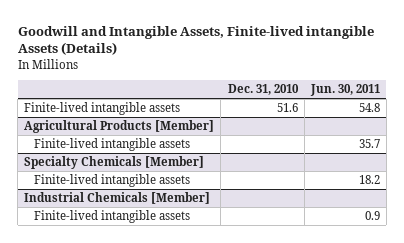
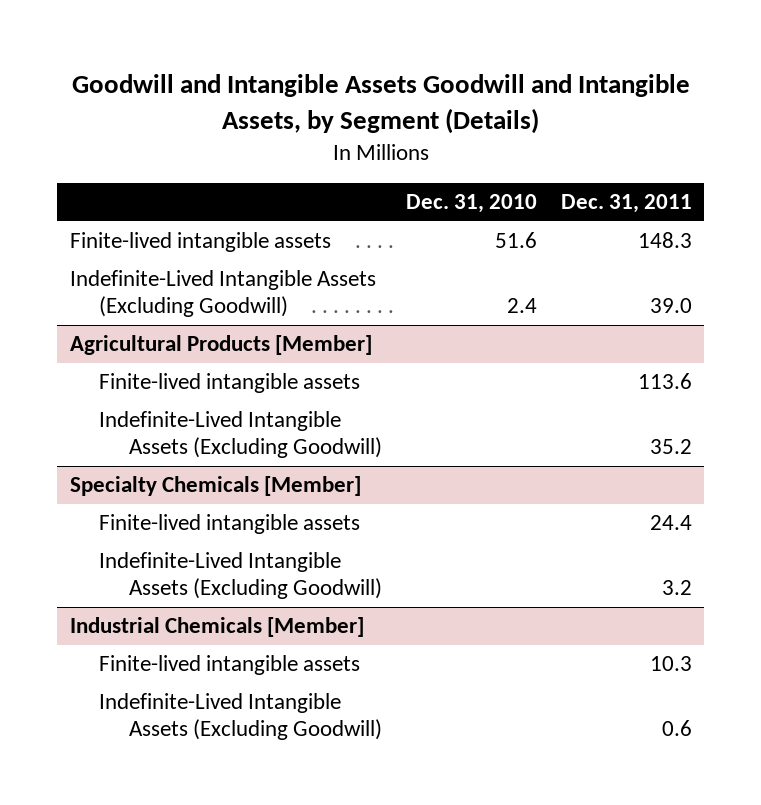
- Goodwill and Intangible Assets, Finite-lived intangible Assets (Details)
+ Goodwill and Intangible Assets Goodwill and Intangible Assets, by Segment (Details)
- | Dec. 31, 2010 | Jun. 30, 2011
+ | Dec. 31, 2010 | Dec. 31, 2011
+ Indefinite-Lived Intangible Assets (Excluding Goodwill) | 2.4 | 39.0
@ Agricultural Products [Member]
+ Indefinite-Lived Intangible Assets (Excluding Goodwill) | | 35.2
@ Specialty Chemicals [Member]
+ Indefinite-Lived Intangible Assets (Excluding Goodwill) | | 3.2
@ Industrial Chemicals [Member]
+ Indefinite-Lived Intangible Assets (Excluding Goodwill) | | 0.6

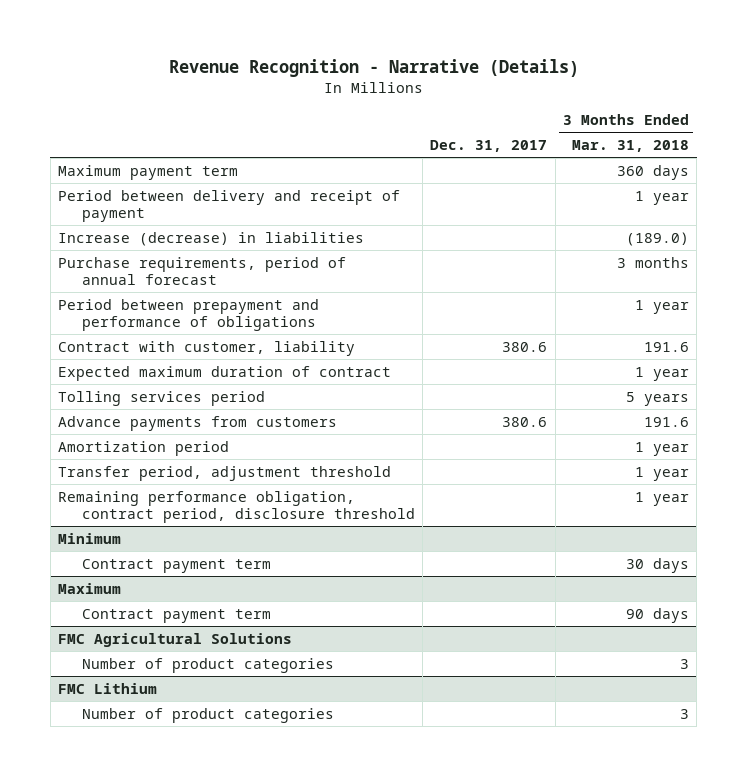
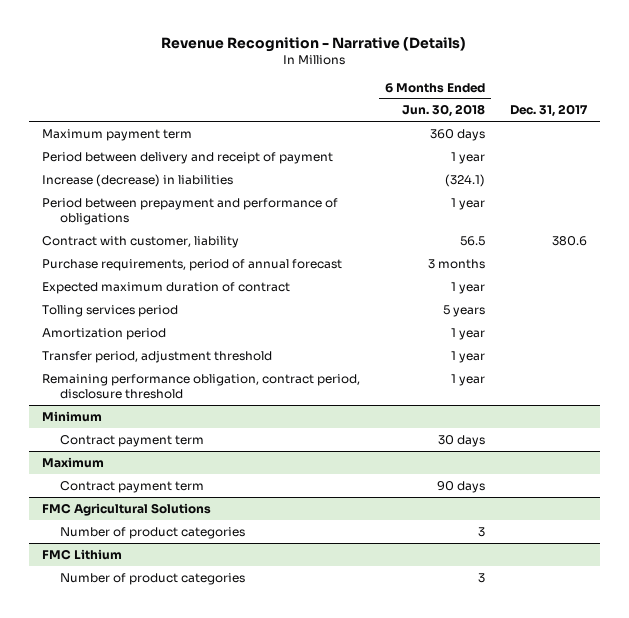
- | Dec. 31, 2017 | 3 Months Ended Mar. 31, 2018
+ | 6 Months Ended Jun. 30, 2018 | Dec. 31, 2017
moved down: Purchase requirements, period of annual forecast | 3 months |
- Advance payments from customers | 380.6 | 191.6

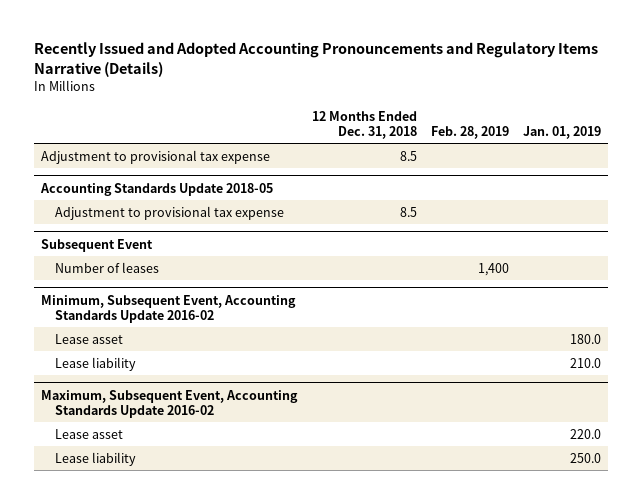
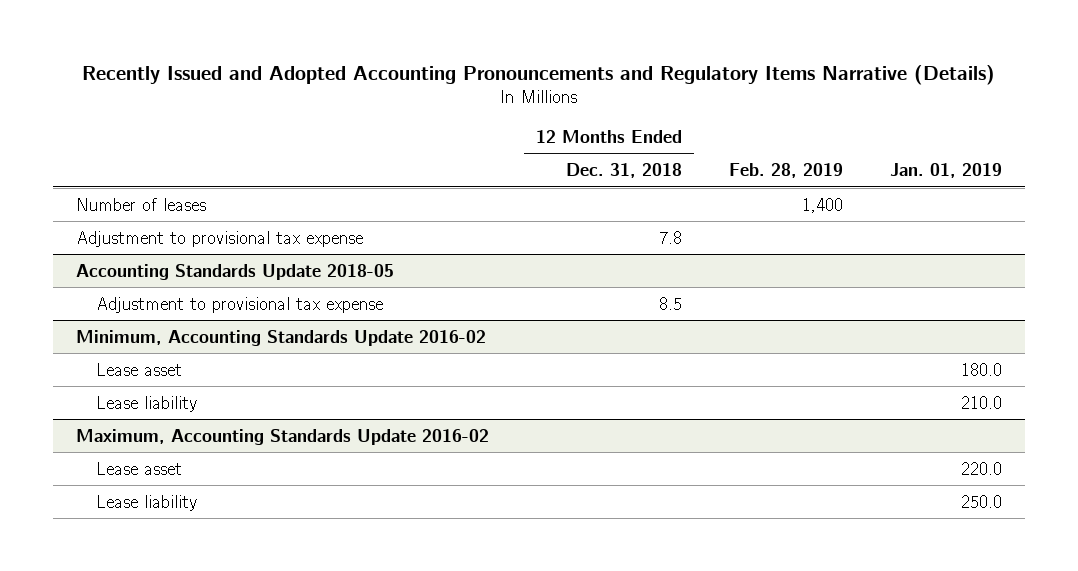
- Adjustment to provisional tax expense | 8.5 | |
+ Number of leases | | 1,400 |
+ Adjustment to provisional tax expense | 7.8 | |
- Subsequent Event
- Number of leases | | 1,400 |
- Minimum, Subsequent Event, Accounting Standards Update 2016-02
+ Minimum, Accounting Standards Update 2016-02
- Maximum, Subsequent Event, Accounting Standards Update 2016-02
+ Maximum, Accounting Standards Update 2016-02

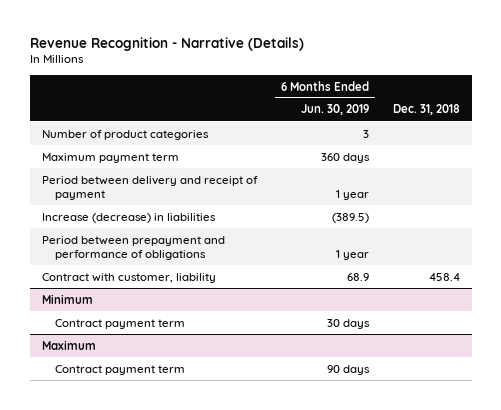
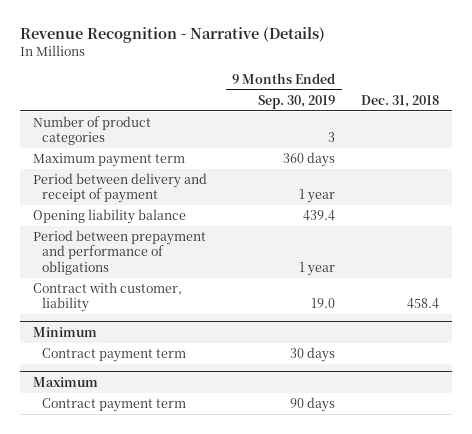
- | 6 Months Ended Jun. 30, 2019 | Dec. 31, 2018
+ | 9 Months Ended Sep. 30, 2019 | Dec. 31, 2018
- Increase (decrease) in liabilities | (389.5) |
+ Opening liability balance | 439.4 |

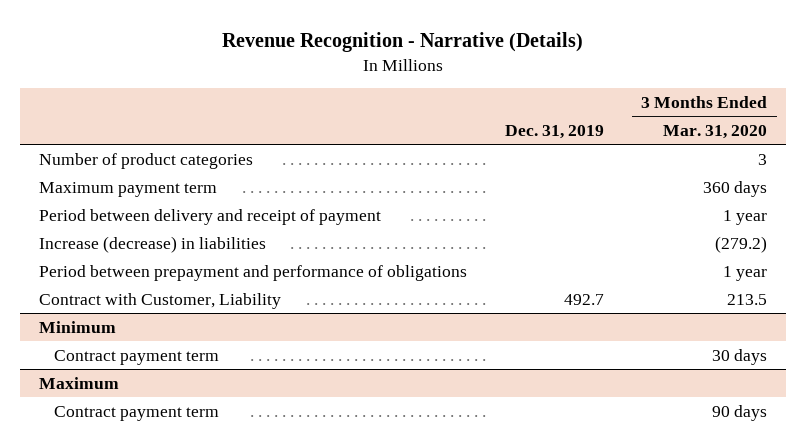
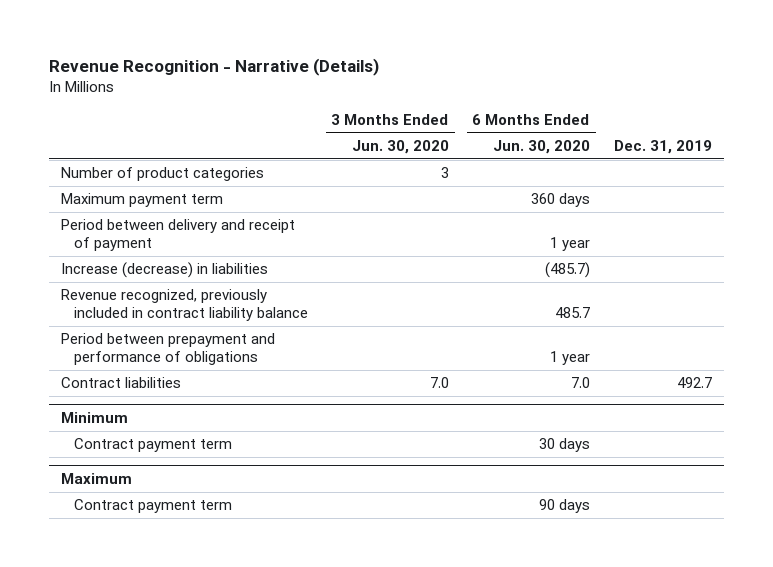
- | Dec. 31, 2019 | 3 Months Ended Mar. 31, 2020
+ | 3 Months Ended Jun. 30, 2020 | 6 Months Ended Jun. 30, 2020 | Dec. 31, 2019
+ Revenue recognized, previously included in contract liability balance | | 485.7 |
- Contract with Customer, Liability | 492.7 | 213.5
+ Contract liabilities | 7.0 | 7.0 | 492.7

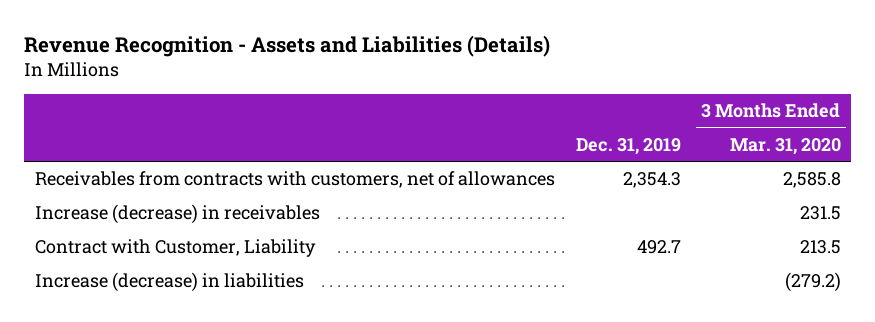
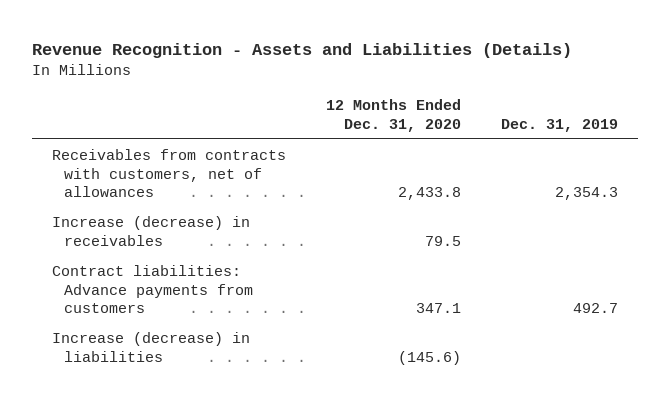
- | Dec. 31, 2019 | 3 Months Ended Mar. 31, 2020
+ | 12 Months Ended Dec. 31, 2020 | Dec. 31, 2019
- Contract with Customer, Liability | 492.7 | 213.5
+ Contract liabilities: Advance payments from customers | 347.1 | 492.7

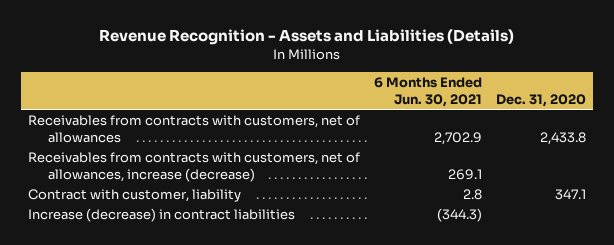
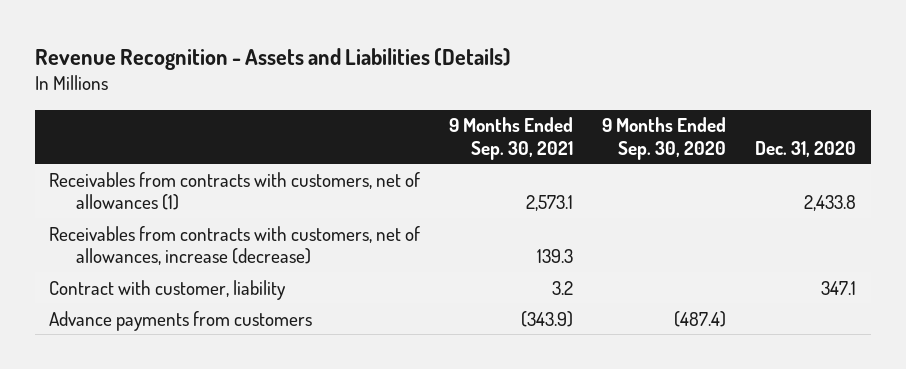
- | 6 Months Ended Jun. 30, 2021 | Dec. 31, 2020
+ | 9 Months Ended Sep. 30, 2021 | 9 Months Ended Sep. 30, 2020 | Dec. 31, 2020
- Receivables from contracts with customers, net of allowances | 2,702.9 | 2,433.8
+ Receivables from contracts with customers, net of allowances (1) | 2,573.1 | | 2,433.8
- Increase (decrease) in contract liabilities | (344.3) |
+ Advance payments from customers | (343.9) | (487.4) |

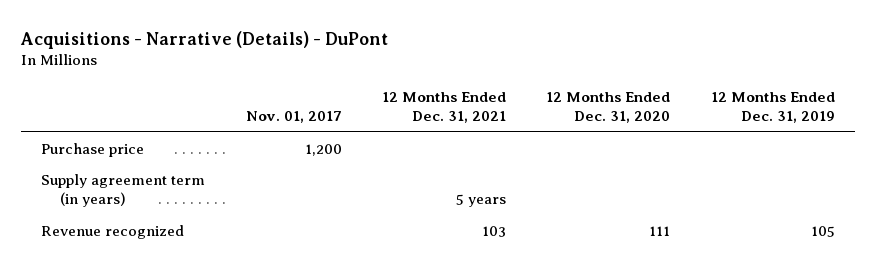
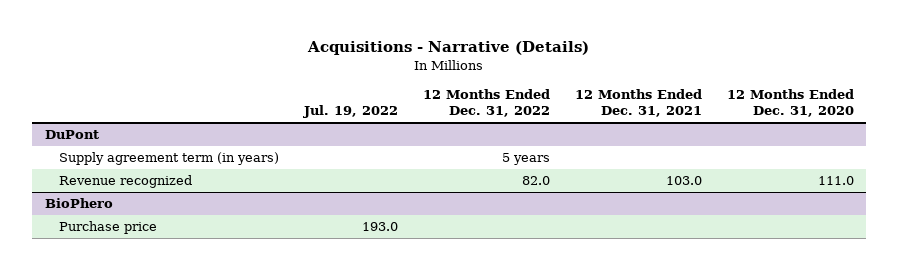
- Acquisitions - Narrative (Details) - DuPont
+ Acquisitions - Narrative (Details)
- | Nov. 01, 2017 | 12 Months Ended Dec. 31, 2021 | 12 Months Ended Dec. 31, 2020 | 12 Months Ended Dec. 31, 2019
+ | Jul. 19, 2022 | 12 Months Ended Dec. 31, 2022 | 12 Months Ended Dec. 31, 2021 | 12 Months Ended Dec. 31, 2020
- Purchase price | 1,200 | | |
- Supply agreement term (in years) | | 5 years | |
- Revenue recognized | | 103 | 111 | 105
+ DuPont
+ Supply agreement term (in years) | | 5 years | |
+ Revenue recognized | | 82.0 | 103.0 | 111.0
+ BioPhero
+ Purchase price | 193.0 | | |

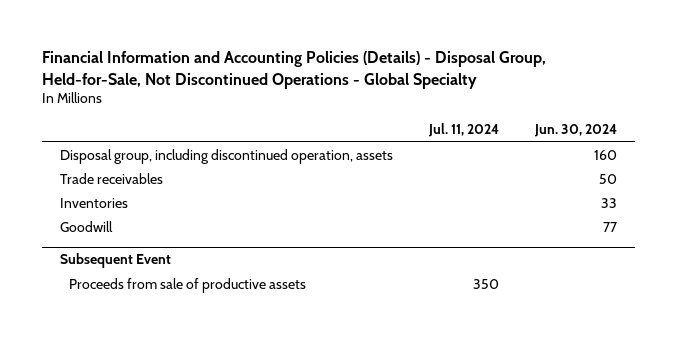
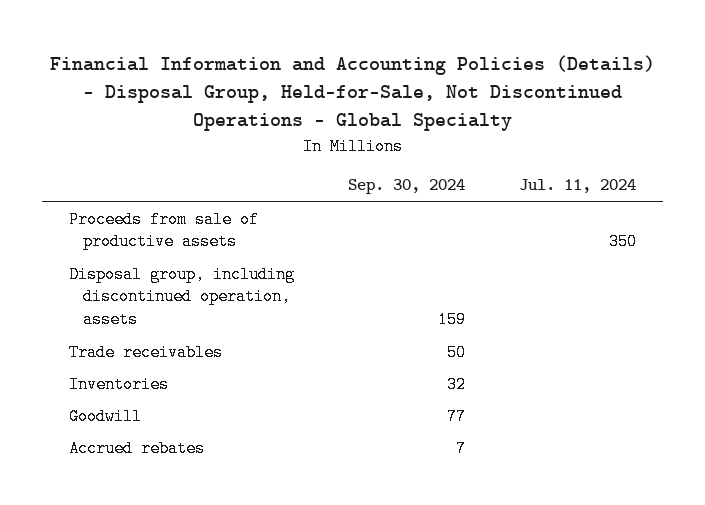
- | Jul. 11, 2024 | Jun. 30, 2024
+ | Sep. 30, 2024 | Jul. 11, 2024
+ Proceeds from sale of productive assets | | 350
- Subsequent Event
- Proceeds from sale of productive assets | 350 |
+ Accrued rebates | 7 |

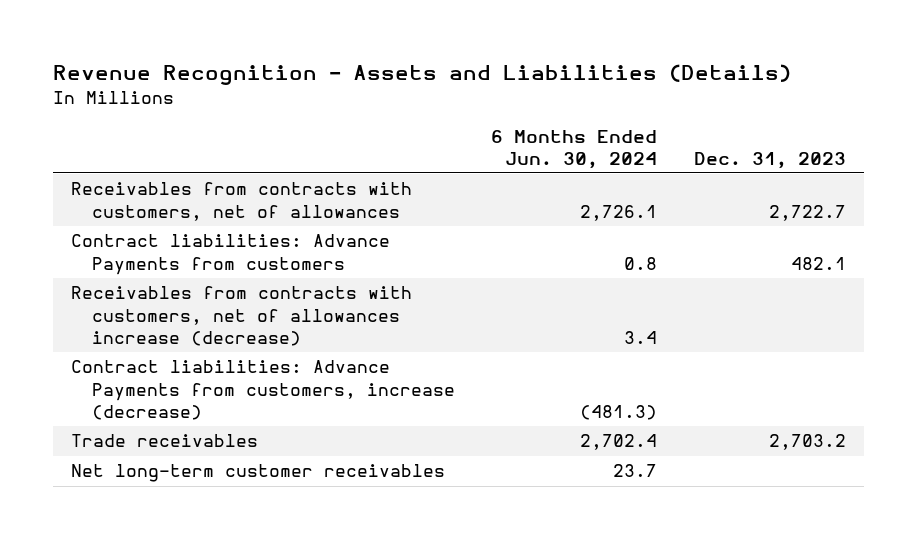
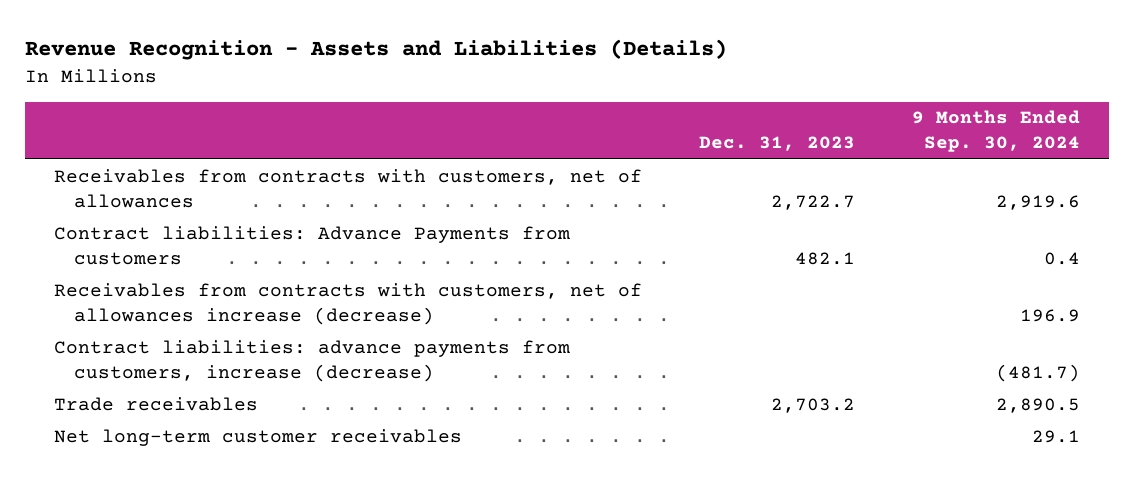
- | 6 Months Ended Jun. 30, 2024 | Dec. 31, 2023
+ | Dec. 31, 2023 | 9 Months Ended Sep. 30, 2024
- Contract liabilities: Advance Payments from customers, increase (decrease) | (481.3) |
+ Contract liabilities: advance payments from customers, increase (decrease) | | (481.7)

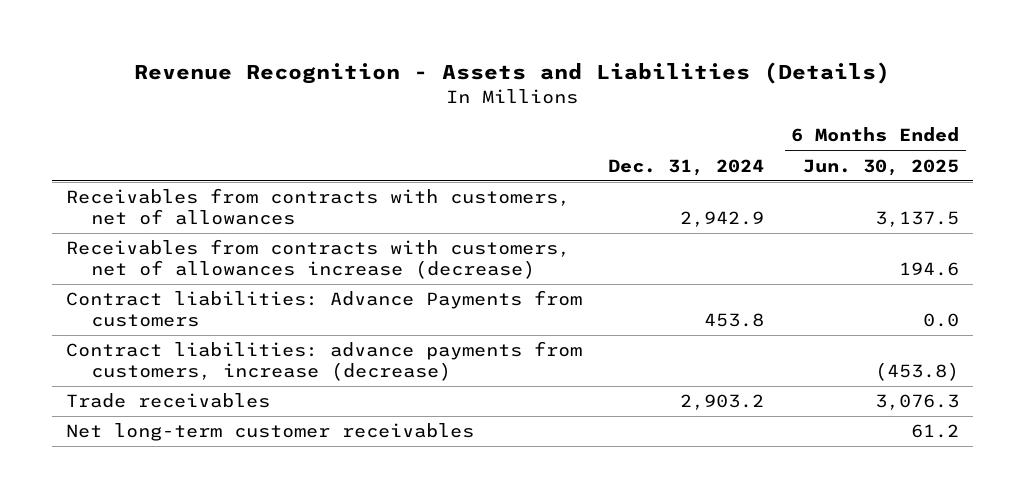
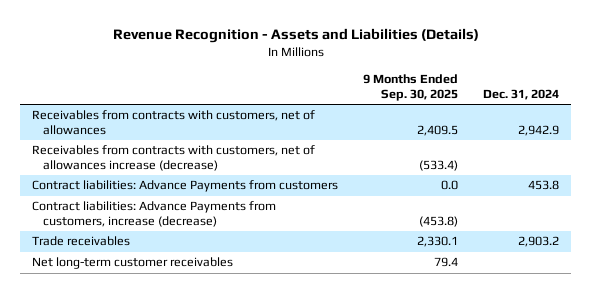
- | Dec. 31, 2024 | 6 Months Ended Jun. 30, 2025
+ | 9 Months Ended Sep. 30, 2025 | Dec. 31, 2024
- Contract liabilities: advance payments from customers, increase (decrease) | | (453.8)
+ Contract liabilities: Advance Payments from customers, increase (decrease) | (453.8) |

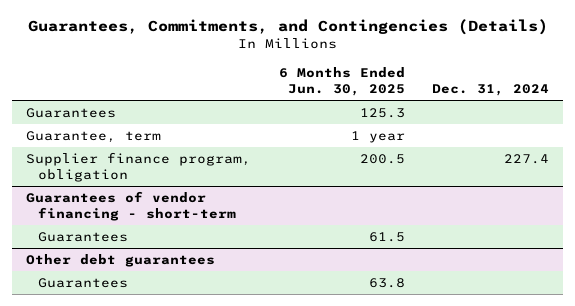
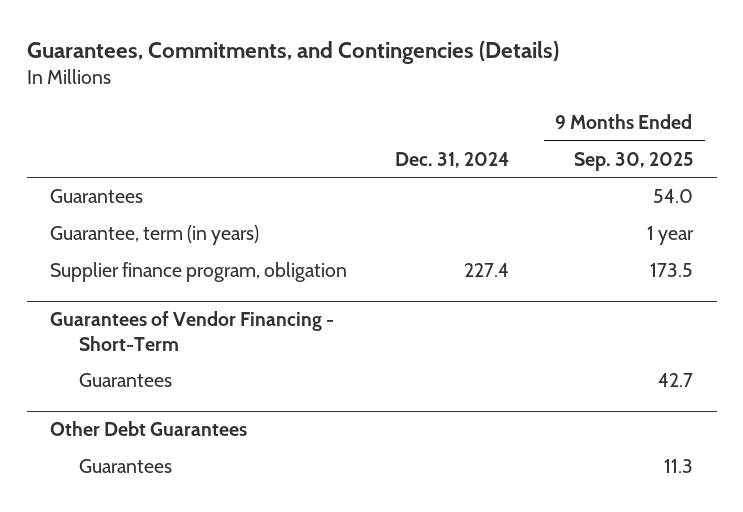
- | 6 Months Ended Jun. 30, 2025 | Dec. 31, 2024
+ | Dec. 31, 2024 | 9 Months Ended Sep. 30, 2025
- Guarantee, term | 1 year |
+ Guarantee, term (in years) | | 1 year
- Guarantees of vendor financing - short-term
+ Guarantees of Vendor Financing - Short-Term
- Other debt guarantees
+ Other Debt Guarantees

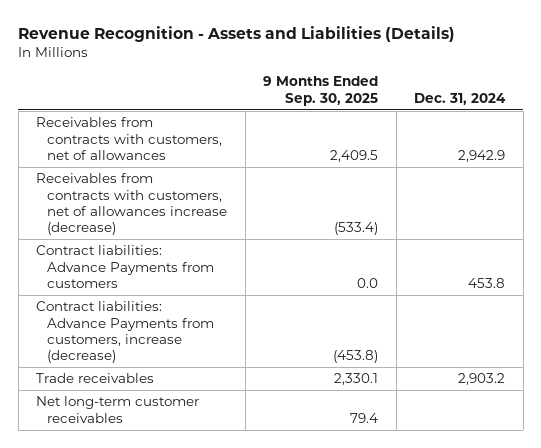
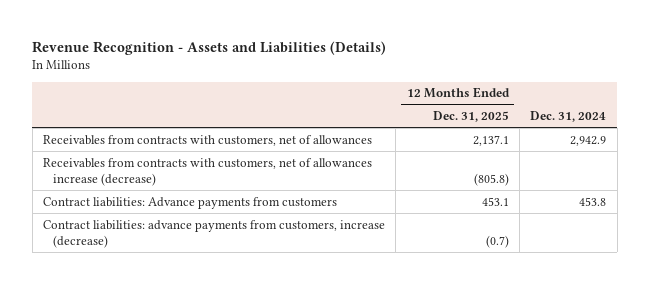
- | 9 Months Ended Sep. 30, 2025 | Dec. 31, 2024
+ | 12 Months Ended Dec. 31, 2025 | Dec. 31, 2024
- Contract liabilities: Advance Payments from customers | 0.0 | 453.8
- Contract liabilities: Advance Payments from customers, increase (decrease) | (453.8) |
- Trade receivables | 2,330.1 | 2,903.2
- Net long-term customer receivables | 79.4 |
+ Contract liabilities: Advance payments from customers | 453.1 | 453.8
+ Contract liabilities: advance payments from customers, increase (decrease) | (0.7) |

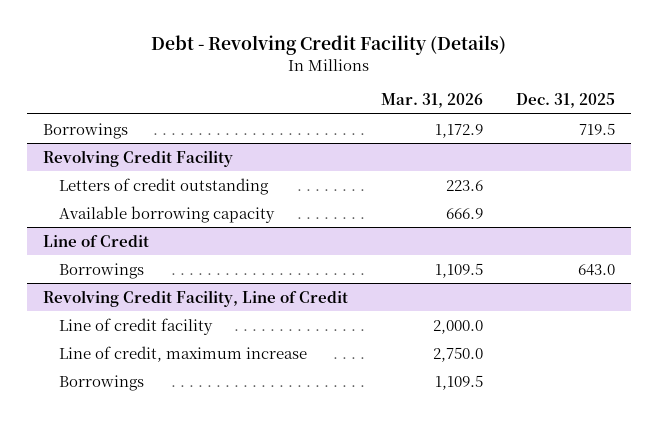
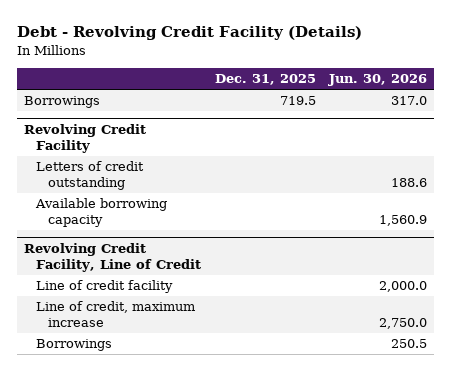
- | Mar. 31, 2026 | Dec. 31, 2025
+ | Dec. 31, 2025 | Jun. 30, 2026
- Line of Credit
- Borrowings | 1,109.5 | 643.0

